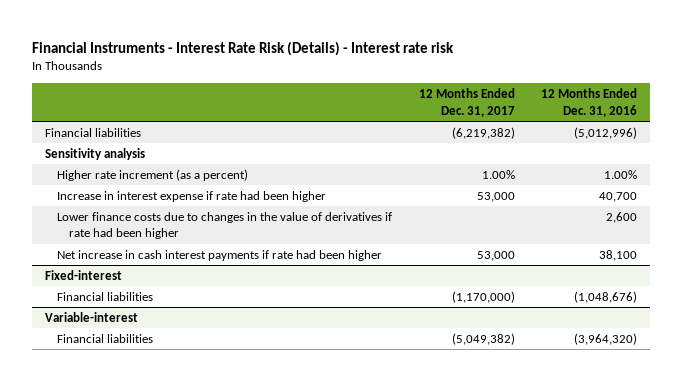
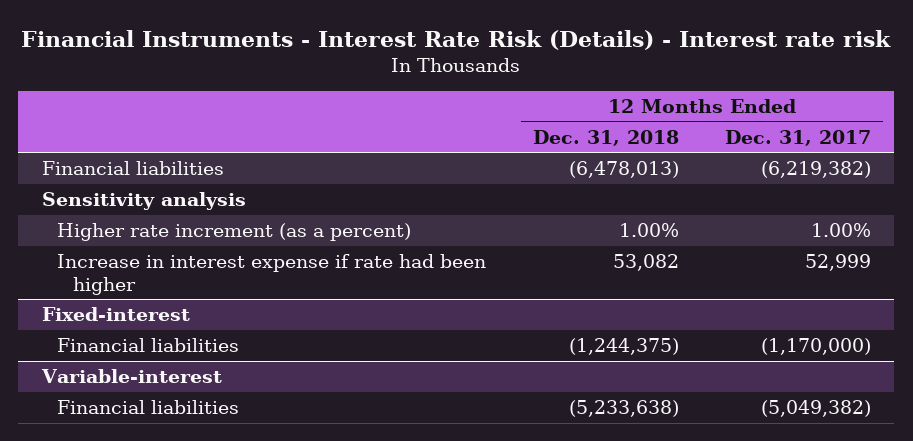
- | 12 Months Ended Dec. 31, 2017 | 12 Months Ended Dec. 31, 2016
+ | 12 Months Ended Dec. 31, 2018 | 12 Months Ended Dec. 31, 2017
- Increase in interest expense if rate had been higher | 53,000 | 40,700
- Lower finance costs due to changes in the value of derivatives if rate had been higher | | 2,600
- Net increase in cash interest payments if rate had been higher | 53,000 | 38,100
+ Increase in interest expense if rate had been higher | 53,082 | 52,999

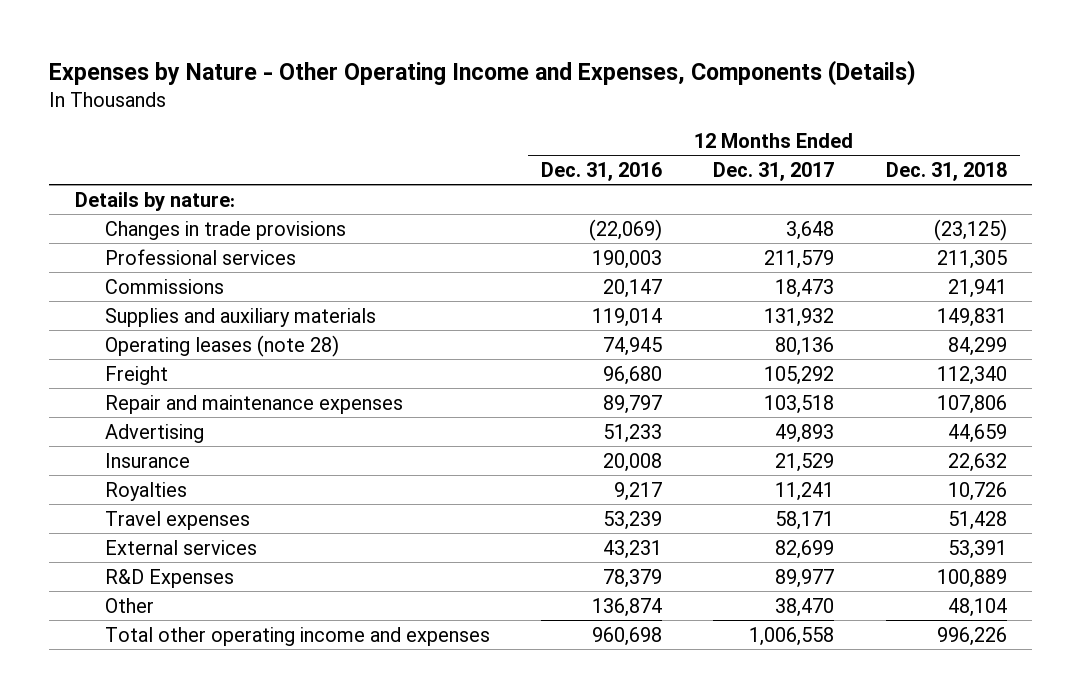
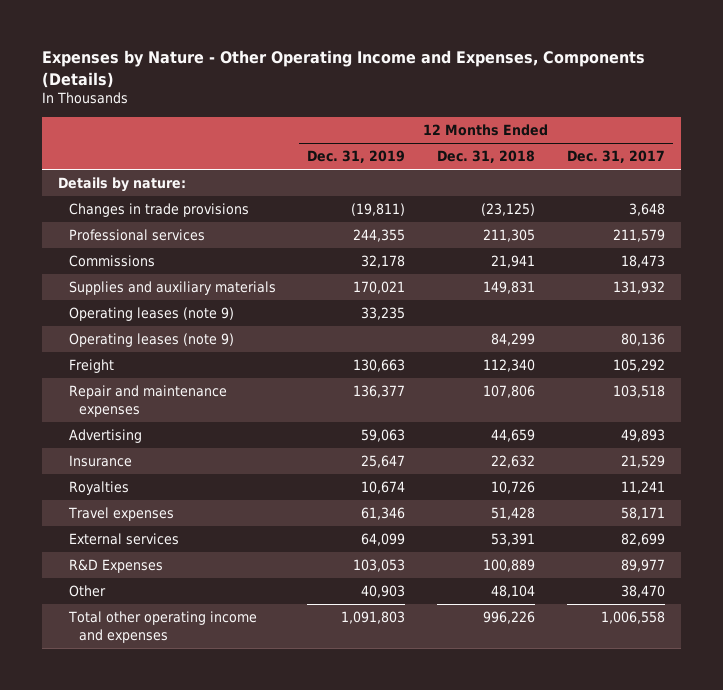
- | 12 Months Ended Dec. 31, 2016 | 12 Months Ended Dec. 31, 2017 | 12 Months Ended Dec. 31, 2018
+ | 12 Months Ended Dec. 31, 2019 | 12 Months Ended Dec. 31, 2018 | 12 Months Ended Dec. 31, 2017
- Operating leases (note 28) | 74,945 | 80,136 | 84,299
+ Operating leases (note 9) | 33,235 | |
+ Operating leases (note 9) | | 84,299 | 80,136

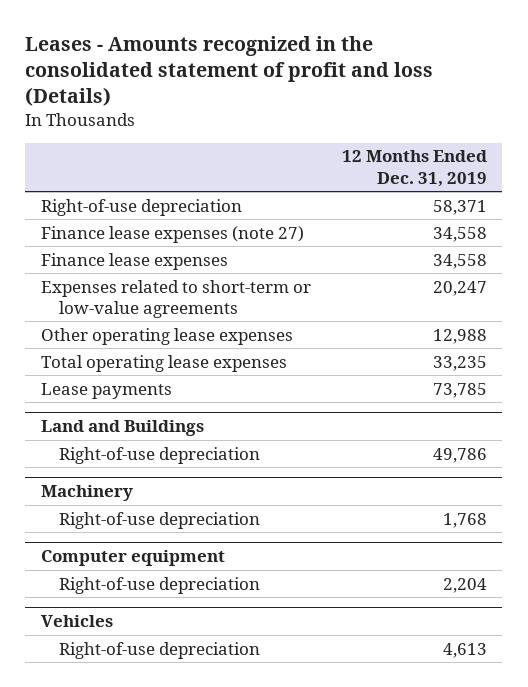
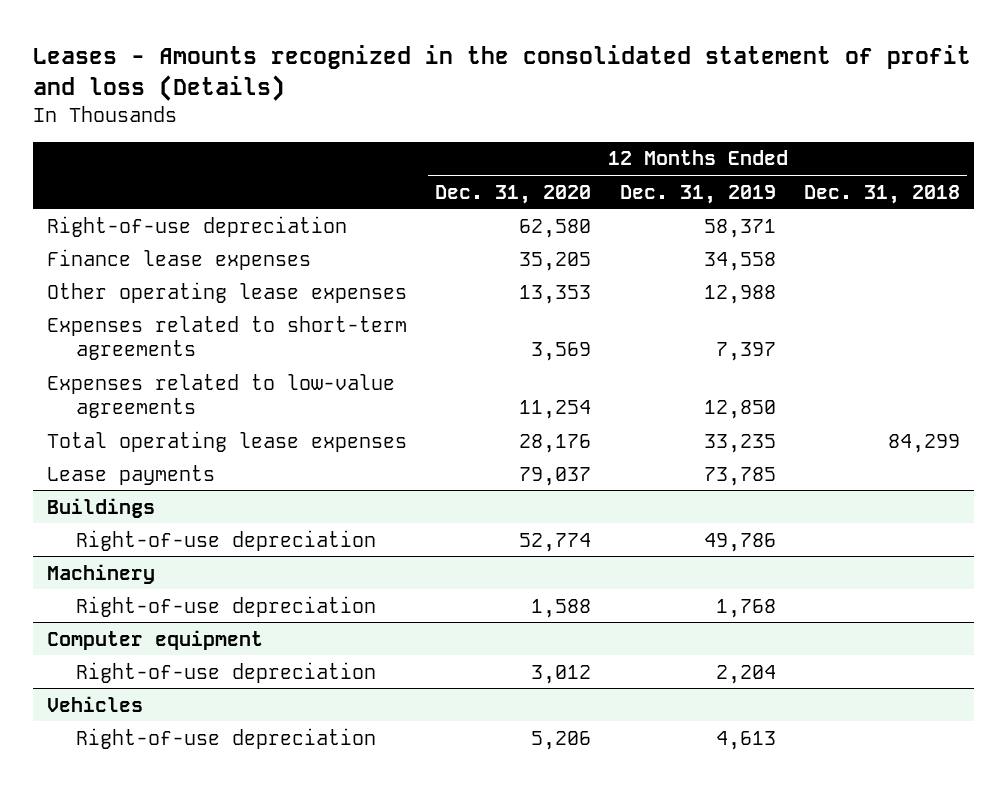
- | 12 Months Ended Dec. 31, 2019
+ | 12 Months Ended Dec. 31, 2020 | 12 Months Ended Dec. 31, 2019 | 12 Months Ended Dec. 31, 2018
- Finance lease expenses (note 27) | 34,558
- Expenses related to short-term or low-value agreements | 20,247
+ Expenses related to short-term agreements | 3,569 | 7,397 |
+ Expenses related to low-value agreements | 11,254 | 12,850 |
- Land and Buildings
+ Buildings

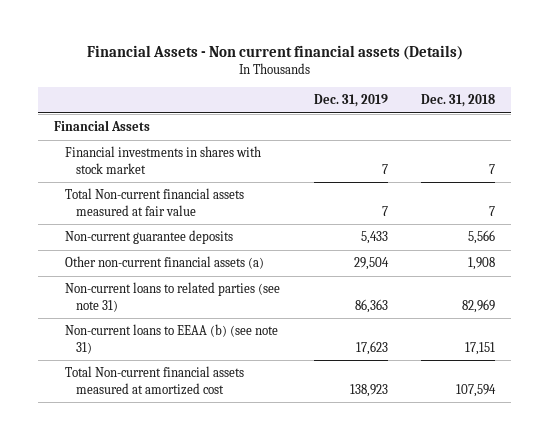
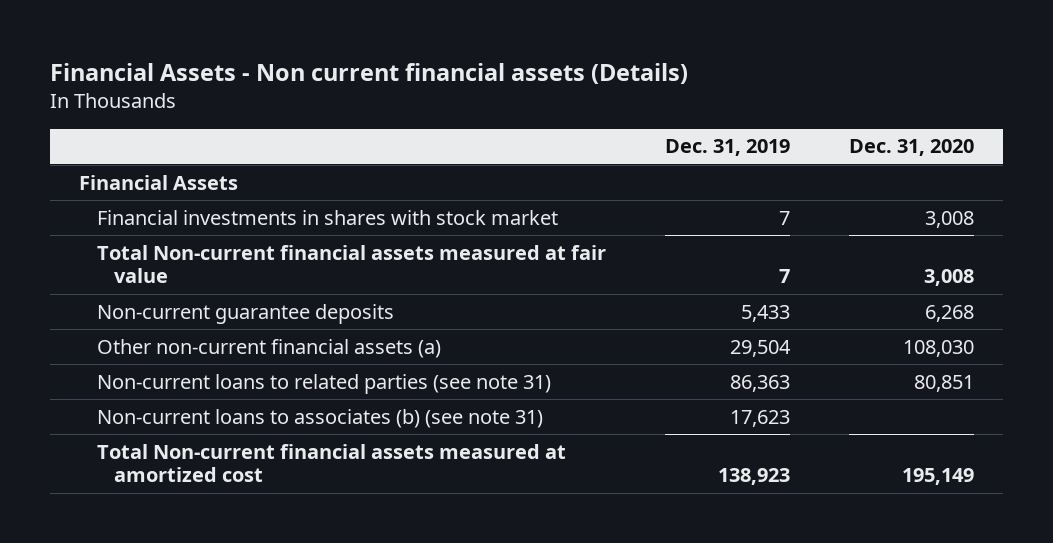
- | Dec. 31, 2019 | Dec. 31, 2018
+ | Dec. 31, 2019 | Dec. 31, 2020
- Non-current loans to EEAA (b) (see note 31) | 17,623 | 17,151
+ Non-current loans to associates (b) (see note 31) | 17,623 |

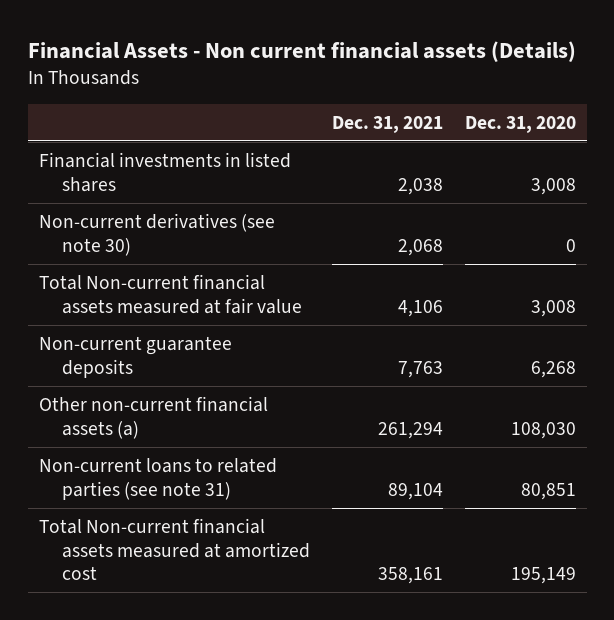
- | Dec. 31, 2019 | Dec. 31, 2020
+ | Dec. 31, 2021 | Dec. 31, 2020
- Financial Assets
- Financial investments in shares with stock market | 7 | 3,008
+ Financial investments in listed shares | 2,038 | 3,008
+ Non-current derivatives (see note 30) | 2,068 | 0
- Non-current loans to associates (b) (see note 31) | 17,623 |

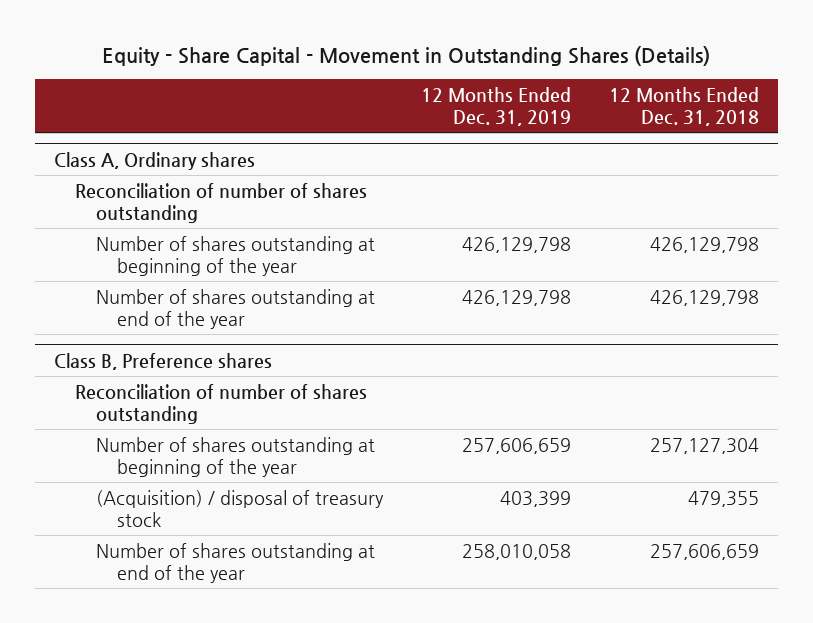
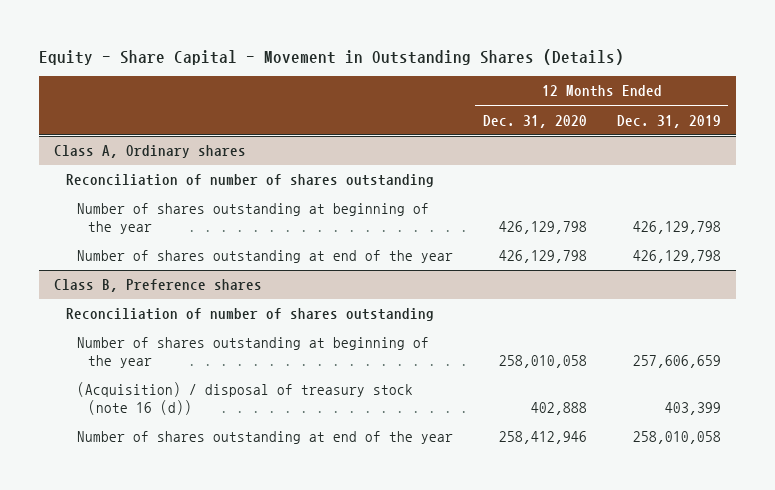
- | 12 Months Ended Dec. 31, 2019 | 12 Months Ended Dec. 31, 2018
+ | 12 Months Ended Dec. 31, 2020 | 12 Months Ended Dec. 31, 2019
@ Class B, Preference shares
- (Acquisition) / disposal of treasury stock | 403,399 | 479,355
+ (Acquisition) / disposal of treasury stock (note 16 (d)) | 402,888 | 403,399

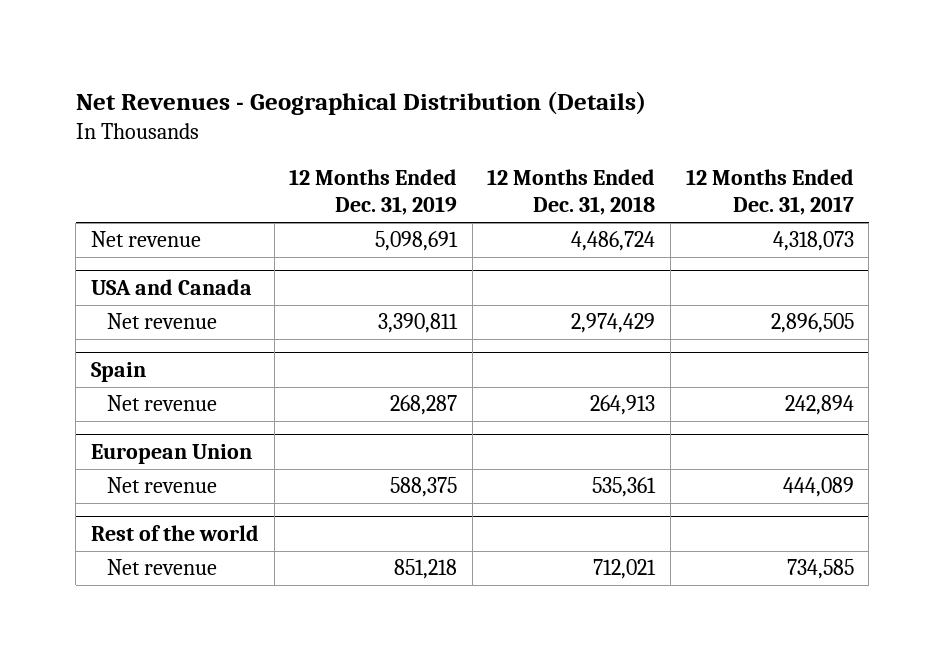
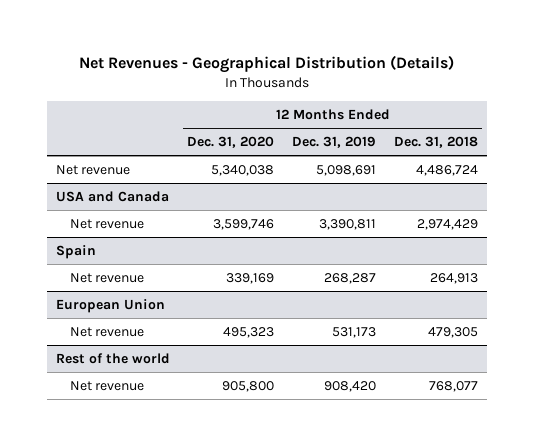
- | 12 Months Ended Dec. 31, 2019 | 12 Months Ended Dec. 31, 2018 | 12 Months Ended Dec. 31, 2017
+ | 12 Months Ended Dec. 31, 2020 | 12 Months Ended Dec. 31, 2019 | 12 Months Ended Dec. 31, 2018
@ European Union
- Net revenue | 588,375 | 535,361 | 444,089
+ Net revenue | 495,323 | 531,173 | 479,305
@ Rest of the world
- Net revenue | 851,218 | 712,021 | 734,585
+ Net revenue | 905,800 | 908,420 | 768,077

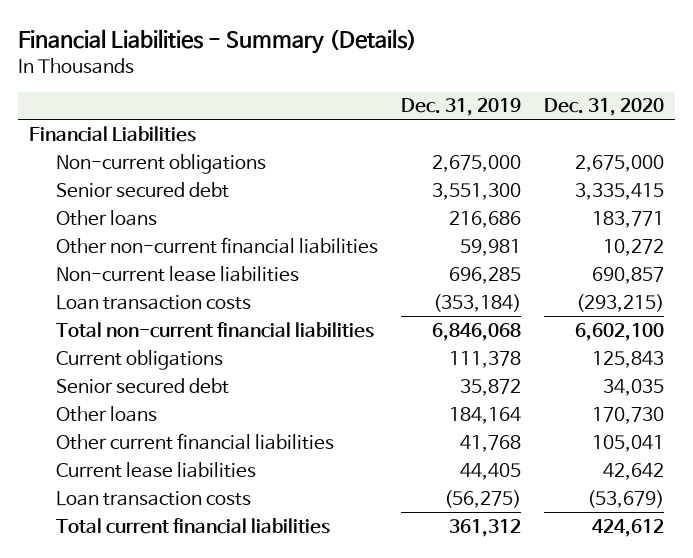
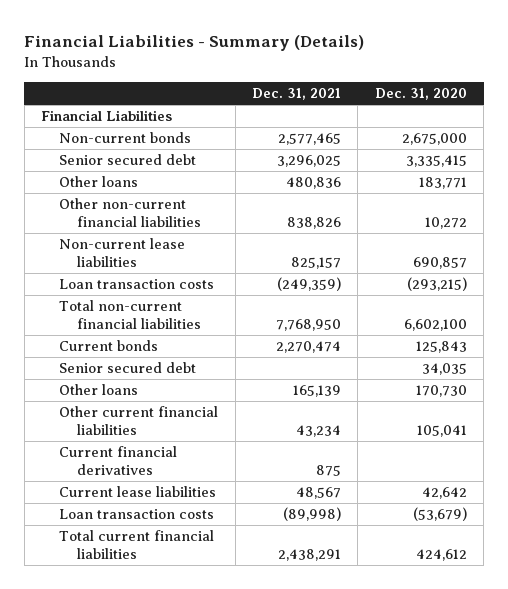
- | Dec. 31, 2019 | Dec. 31, 2020
+ | Dec. 31, 2021 | Dec. 31, 2020
- Non-current obligations | 2,675,000 | 2,675,000
+ Non-current bonds | 2,577,465 | 2,675,000
- Current obligations | 111,378 | 125,843
+ Current bonds | 2,270,474 | 125,843
+ Current financial derivatives | 875 |

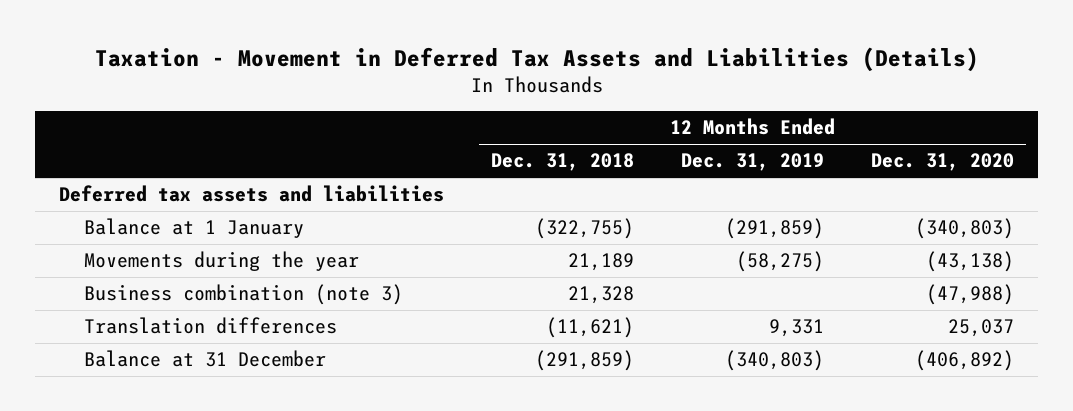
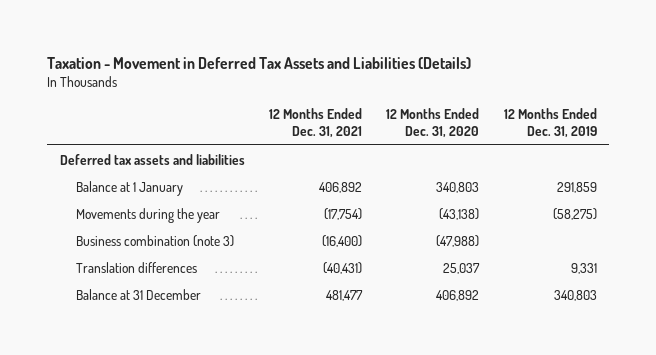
- | 12 Months Ended Dec. 31, 2018 | 12 Months Ended Dec. 31, 2019 | 12 Months Ended Dec. 31, 2020
+ | 12 Months Ended Dec. 31, 2021 | 12 Months Ended Dec. 31, 2020 | 12 Months Ended Dec. 31, 2019
- Balance at 1 January | (322,755) | (291,859) | (340,803)
+ Balance at 1 January | 406,892 | 340,803 | 291,859
- Balance at 31 December | (291,859) | (340,803) | (406,892)
+ Balance at 31 December | 481,477 | 406,892 | 340,803

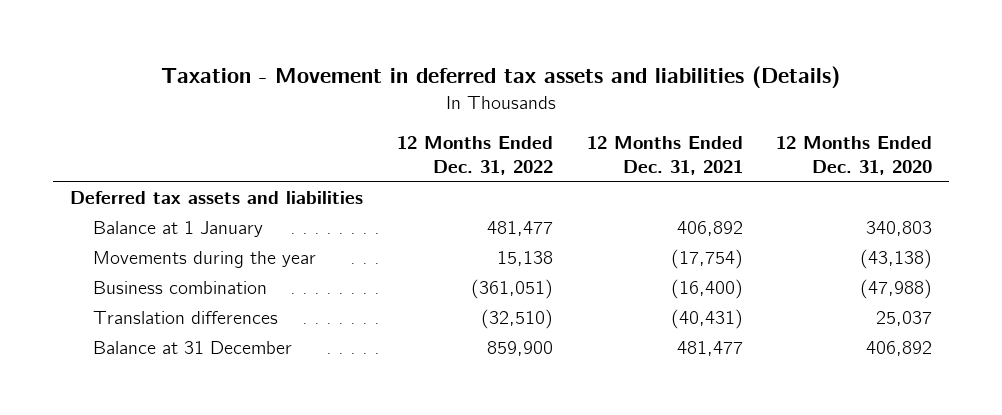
- Taxation - Movement in Deferred Tax Assets and Liabilities (Details)
+ Taxation - Movement in deferred tax assets and liabilities (Details)
- | 12 Months Ended Dec. 31, 2021 | 12 Months Ended Dec. 31, 2020 | 12 Months Ended Dec. 31, 2019
+ | 12 Months Ended Dec. 31, 2022 | 12 Months Ended Dec. 31, 2021 | 12 Months Ended Dec. 31, 2020
- Business combination (note 3) | (16,400) | (47,988) |
+ Business combination | (361,051) | (16,400) | (47,988)

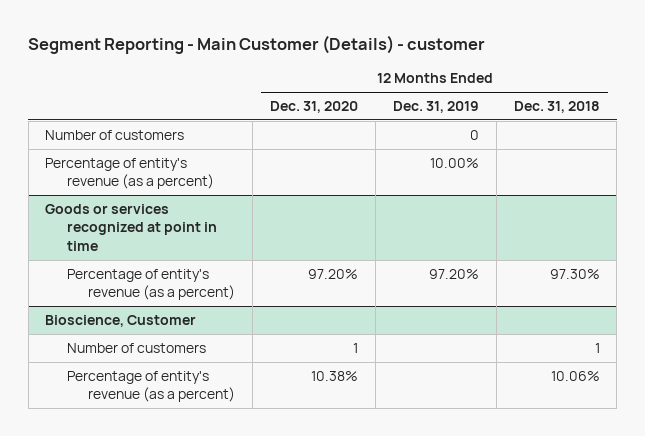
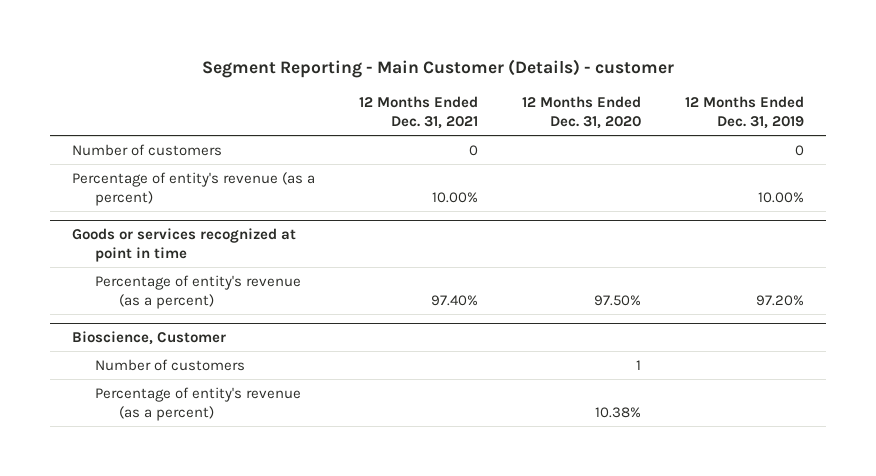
- | 12 Months Ended Dec. 31, 2020 | 12 Months Ended Dec. 31, 2019 | 12 Months Ended Dec. 31, 2018
+ | 12 Months Ended Dec. 31, 2021 | 12 Months Ended Dec. 31, 2020 | 12 Months Ended Dec. 31, 2019
@ Goods or services recognized at point in time
- Percentage of entity's revenue (as a percent) | 97.20% | 97.20% | 97.30%
+ Percentage of entity's revenue (as a percent) | 97.40% | 97.50% | 97.20%

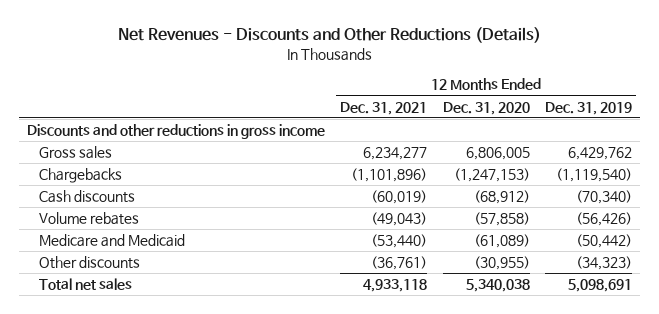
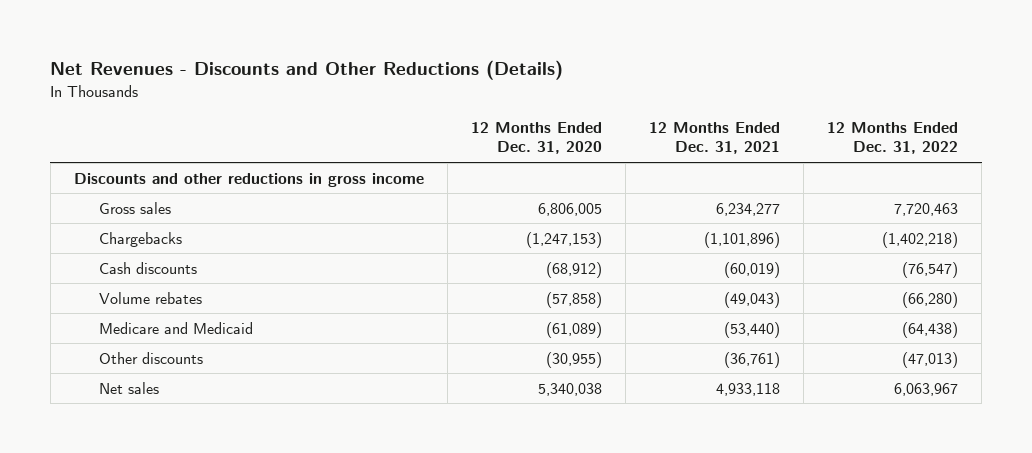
- | 12 Months Ended Dec. 31, 2021 | 12 Months Ended Dec. 31, 2020 | 12 Months Ended Dec. 31, 2019
+ | 12 Months Ended Dec. 31, 2020 | 12 Months Ended Dec. 31, 2021 | 12 Months Ended Dec. 31, 2022
- Total net sales | 4,933,118 | 5,340,038 | 5,098,691
+ Net sales | 5,340,038 | 4,933,118 | 6,063,967

